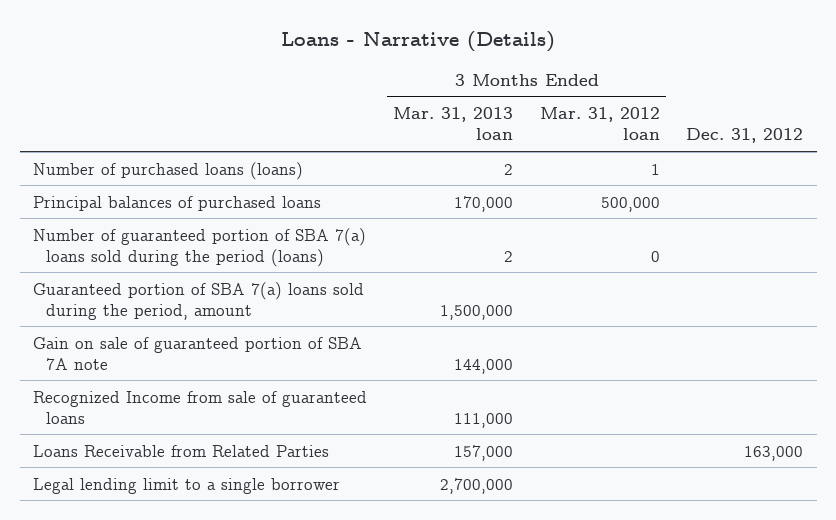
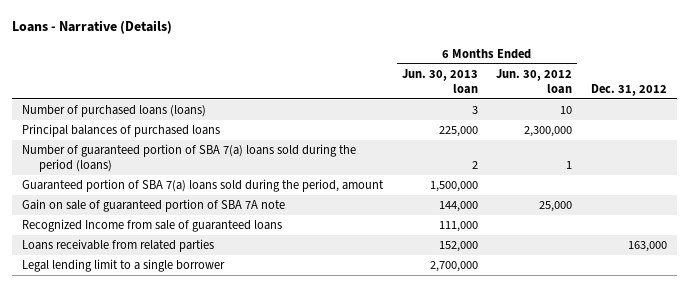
- | 3 Months Ended Mar. 31, 2013 loan | 3 Months Ended Mar. 31, 2012 loan | Dec. 31, 2012
+ | 6 Months Ended Jun. 30, 2013 loan | 6 Months Ended Jun. 30, 2012 loan | Dec. 31, 2012
- Loans Receivable from Related Parties | 157,000 | | 163,000
+ Loans receivable from related parties | 152,000 | | 163,000

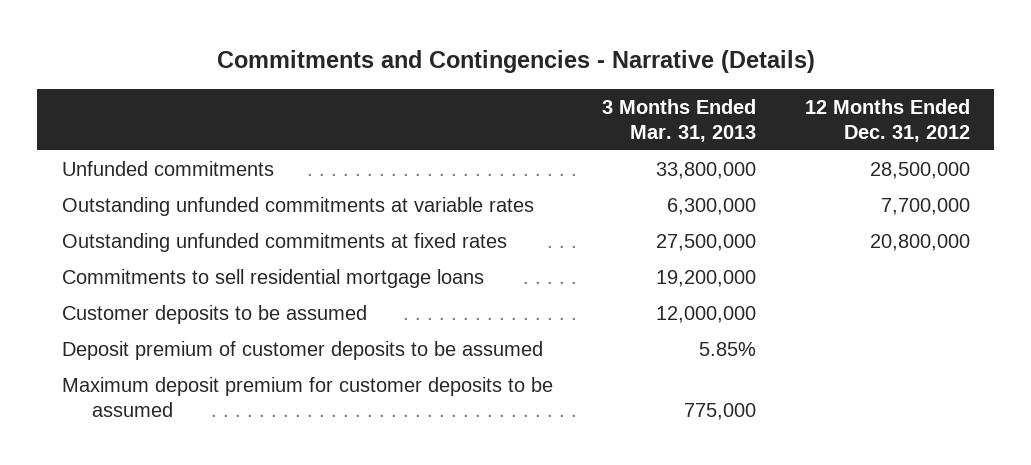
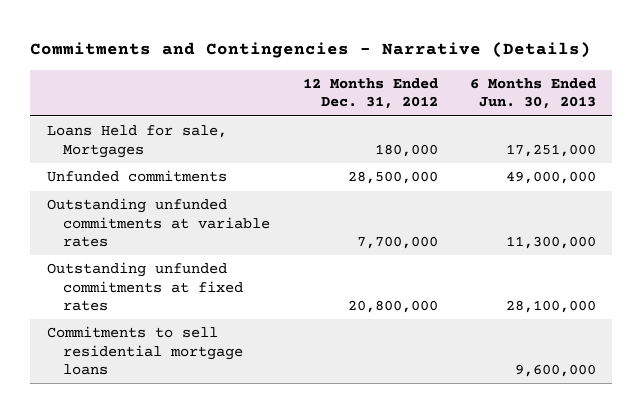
- | 3 Months Ended Mar. 31, 2013 | 12 Months Ended Dec. 31, 2012
+ | 12 Months Ended Dec. 31, 2012 | 6 Months Ended Jun. 30, 2013
+ Loans Held for sale, Mortgages | 180,000 | 17,251,000
- Customer deposits to be assumed | 12,000,000 |
- Deposit premium of customer deposits to be assumed | 5.85% |
- Maximum deposit premium for customer deposits to be assumed | 775,000 |

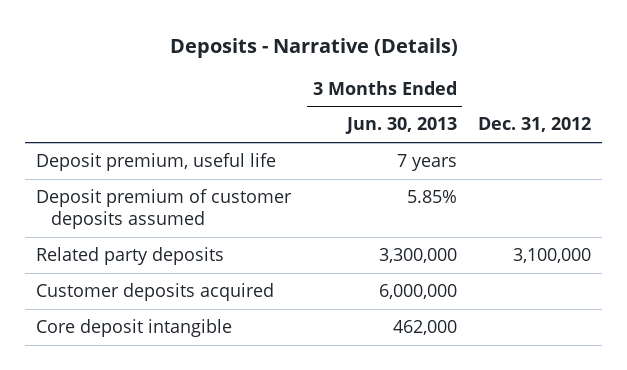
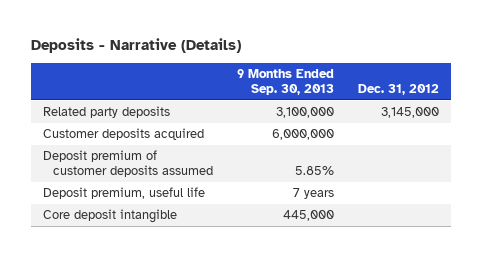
- | 3 Months Ended Jun. 30, 2013 | Dec. 31, 2012
+ | 9 Months Ended Sep. 30, 2013 | Dec. 31, 2012
- Related party deposits | 3,300,000 | 3,100,000
+ Related party deposits | 3,100,000 | 3,145,000
moved down: Deposit premium of customer deposits assumed | 5.85% |
moved down: Deposit premium, useful life | 7 years |

